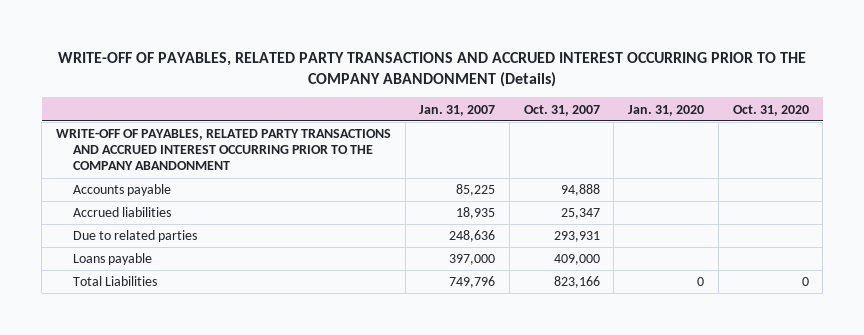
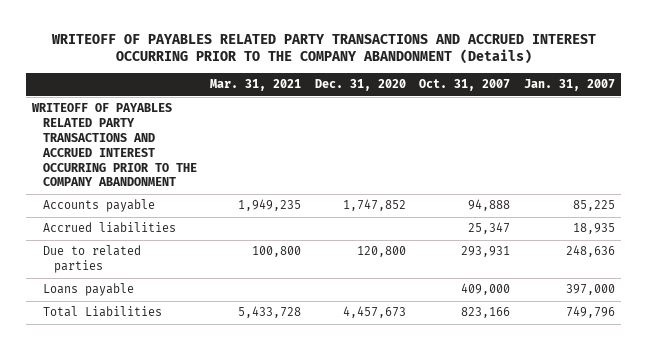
- WRITE-OFF OF PAYABLES, RELATED PARTY TRANSACTIONS AND ACCRUED INTEREST OCCURRING PRIOR TO THE COMPANY ABANDONMENT (Details)
+ WRITEOFF OF PAYABLES RELATED PARTY TRANSACTIONS AND ACCRUED INTEREST OCCURRING PRIOR TO THE COMPANY ABANDONMENT (Details)
- | Jan. 31, 2007 | Oct. 31, 2007 | Jan. 31, 2020 | Oct. 31, 2020
+ | Mar. 31, 2021 | Dec. 31, 2020 | Oct. 31, 2007 | Jan. 31, 2007
- WRITE-OFF OF PAYABLES, RELATED PARTY TRANSACTIONS AND ACCRUED INTEREST OCCURRING PRIOR TO THE COMPANY ABANDONMENT
+ WRITEOFF OF PAYABLES RELATED PARTY TRANSACTIONS AND ACCRUED INTEREST OCCURRING PRIOR TO THE COMPANY ABANDONMENT

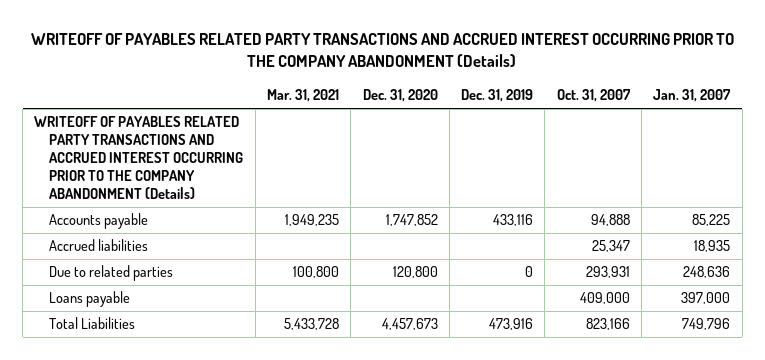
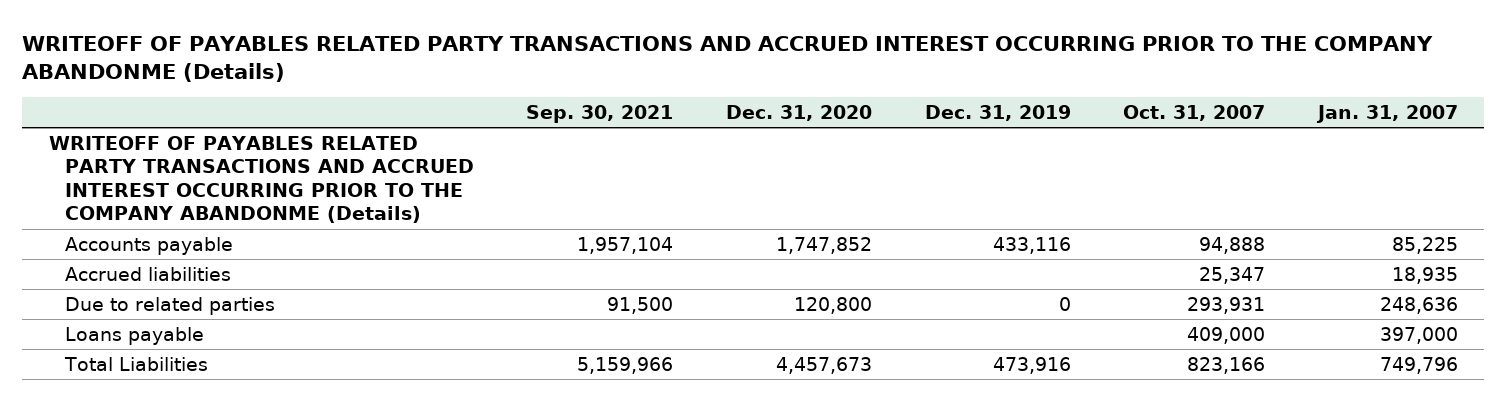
- WRITEOFF OF PAYABLES RELATED PARTY TRANSACTIONS AND ACCRUED INTEREST OCCURRING PRIOR TO THE COMPANY ABANDONMENT (Details)
+ WRITEOFF OF PAYABLES RELATED PARTY TRANSACTIONS AND ACCRUED INTEREST OCCURRING PRIOR TO THE COMPANY ABANDONME (Details)
- | Mar. 31, 2021 | Dec. 31, 2020 | Dec. 31, 2019 | Oct. 31, 2007 | Jan. 31, 2007
+ | Sep. 30, 2021 | Dec. 31, 2020 | Dec. 31, 2019 | Oct. 31, 2007 | Jan. 31, 2007
- WRITEOFF OF PAYABLES RELATED PARTY TRANSACTIONS AND ACCRUED INTEREST OCCURRING PRIOR TO THE COMPANY ABANDONMENT (Details)
+ WRITEOFF OF PAYABLES RELATED PARTY TRANSACTIONS AND ACCRUED INTEREST OCCURRING PRIOR TO THE COMPANY ABANDONME (Details)

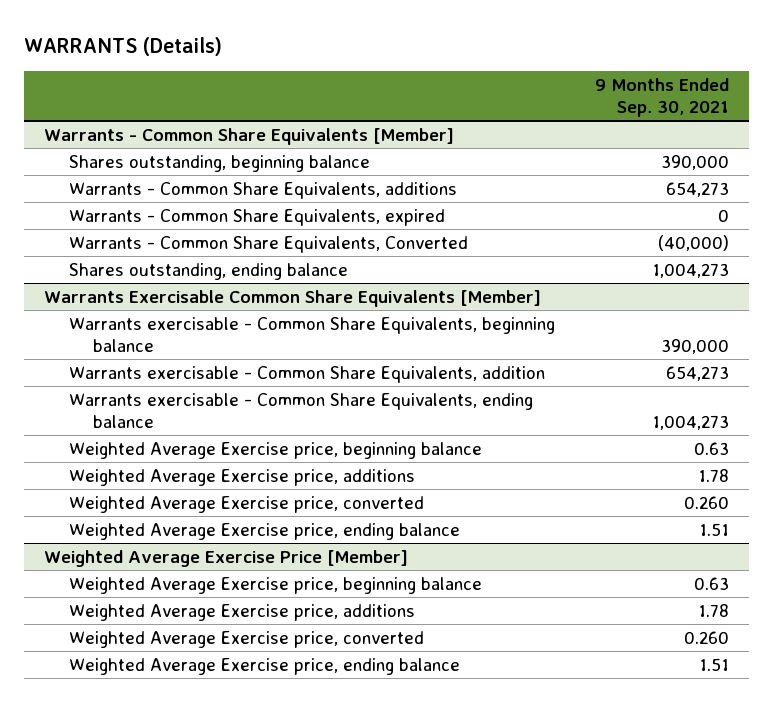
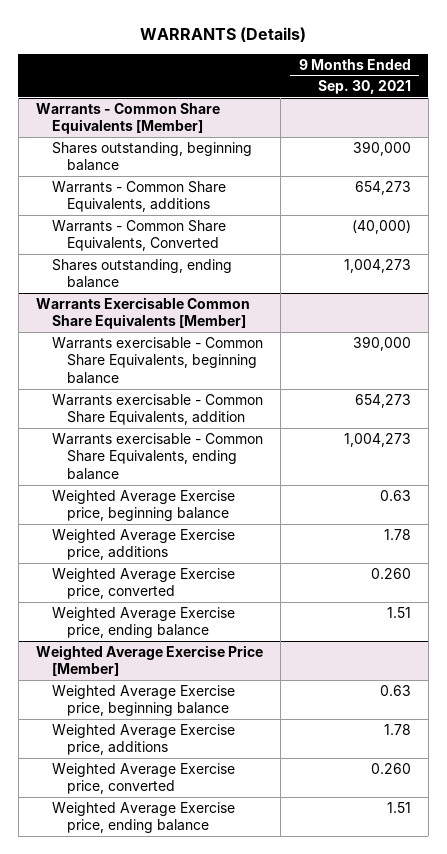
@ Warrants - Common Share Equivalents [Member]
- Warrants - Common Share Equivalents, expired | 0

